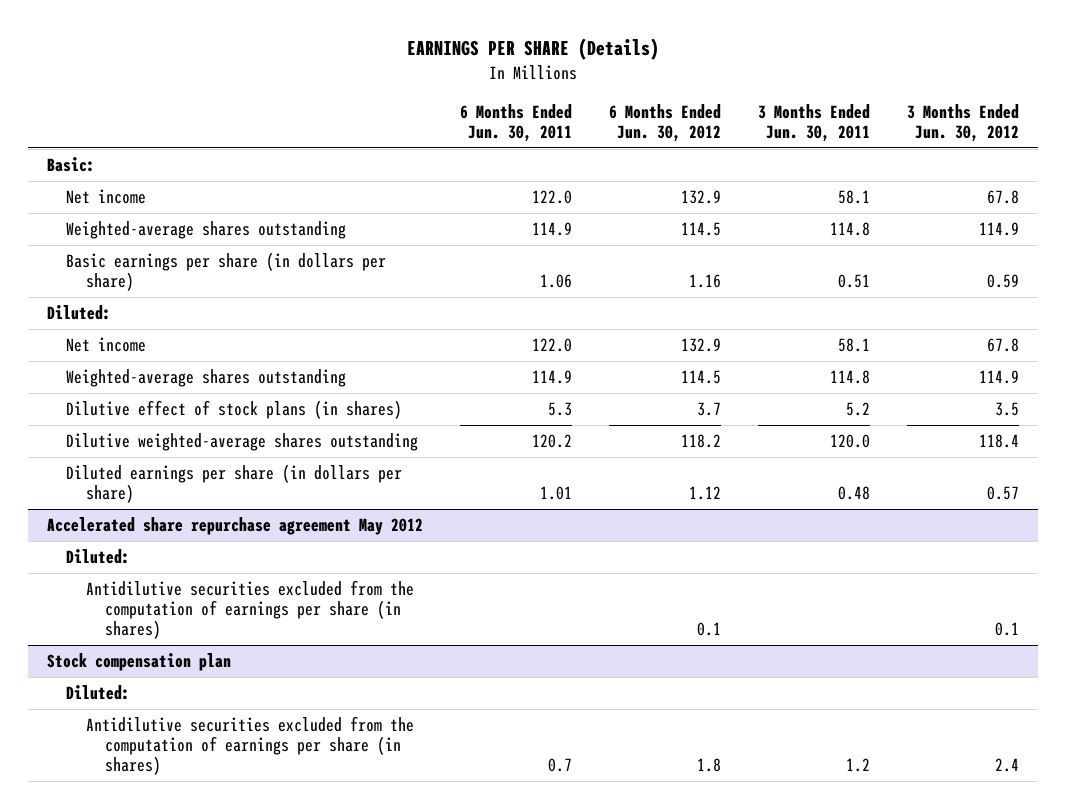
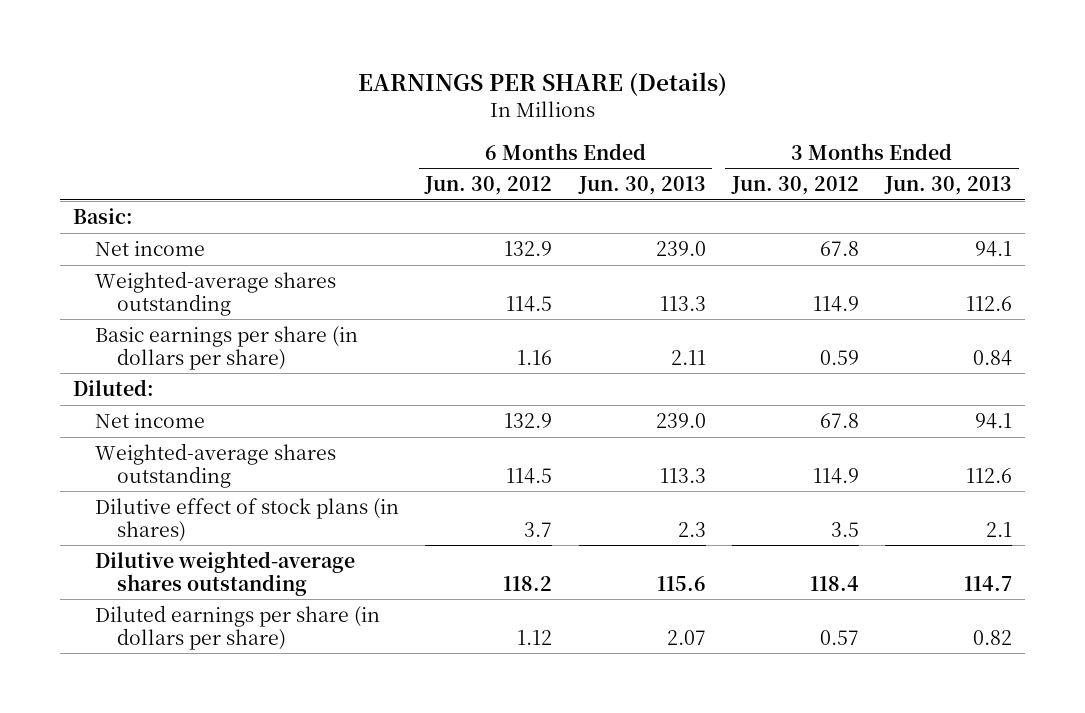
- | 6 Months Ended Jun. 30, 2011 | 6 Months Ended Jun. 30, 2012 | 3 Months Ended Jun. 30, 2011 | 3 Months Ended Jun. 30, 2012
+ | 6 Months Ended Jun. 30, 2012 | 6 Months Ended Jun. 30, 2013 | 3 Months Ended Jun. 30, 2012 | 3 Months Ended Jun. 30, 2013
- Accelerated share repurchase agreement May 2012
- Diluted:
- Antidilutive securities excluded from the computation of earnings per share (in shares) | | 0.1 | | 0.1
- Stock compensation plan
- Diluted:
- Antidilutive securities excluded from the computation of earnings per share (in shares) | 0.7 | 1.8 | 1.2 | 2.4

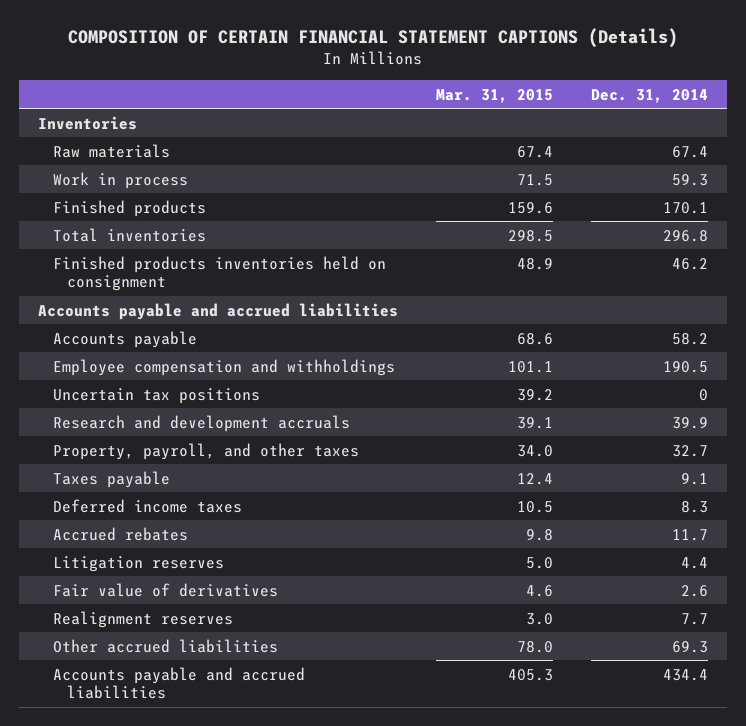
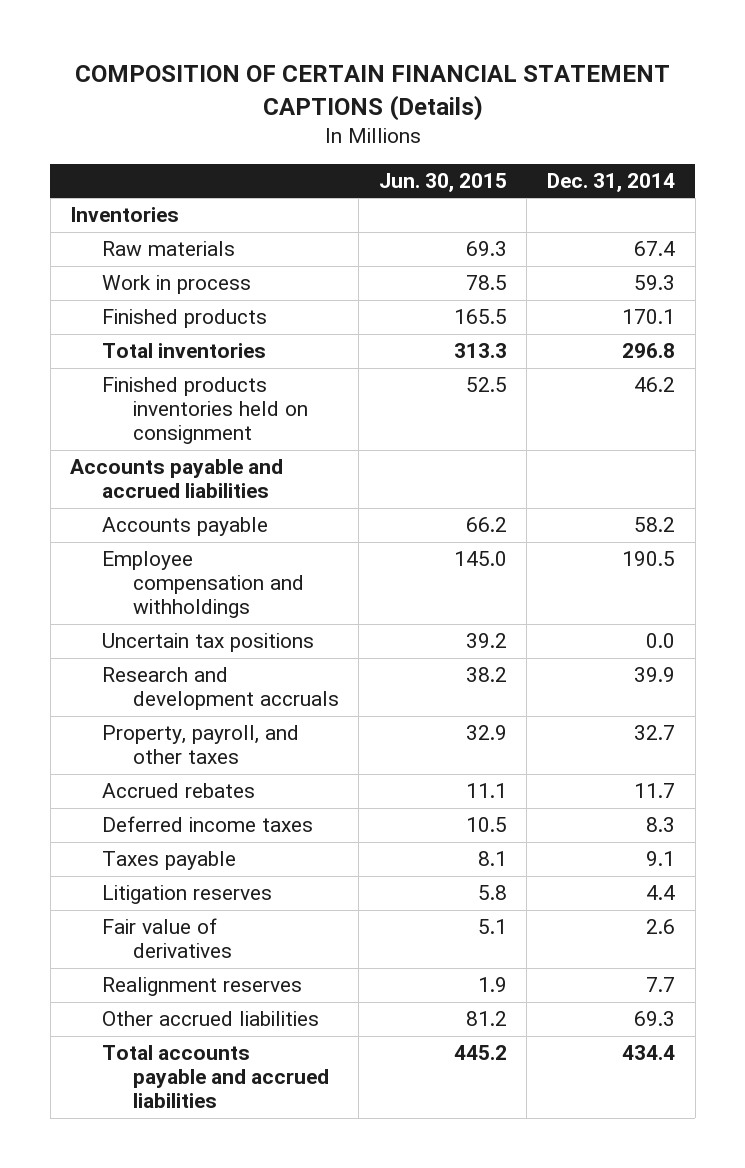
- | Mar. 31, 2015 | Dec. 31, 2014
+ | Jun. 30, 2015 | Dec. 31, 2014
- Uncertain tax positions | 39.2 | 0
+ Uncertain tax positions | 39.2 | 0.0
moved down: Deferred income taxes | 10.5 | 8.3
moved down: Taxes payable | 8.1 | 9.1
- Accounts payable and accrued liabilities | 405.3 | 434.4
+ Total accounts payable and accrued liabilities | 445.2 | 434.4

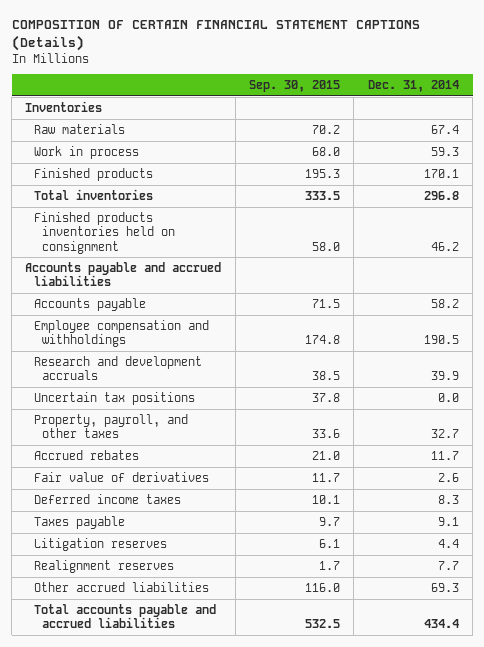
- | Jun. 30, 2015 | Dec. 31, 2014
+ | Sep. 30, 2015 | Dec. 31, 2014
moved down: Uncertain tax positions | 37.8 | 0.0
moved up: Fair value of derivatives | 11.7 | 2.6

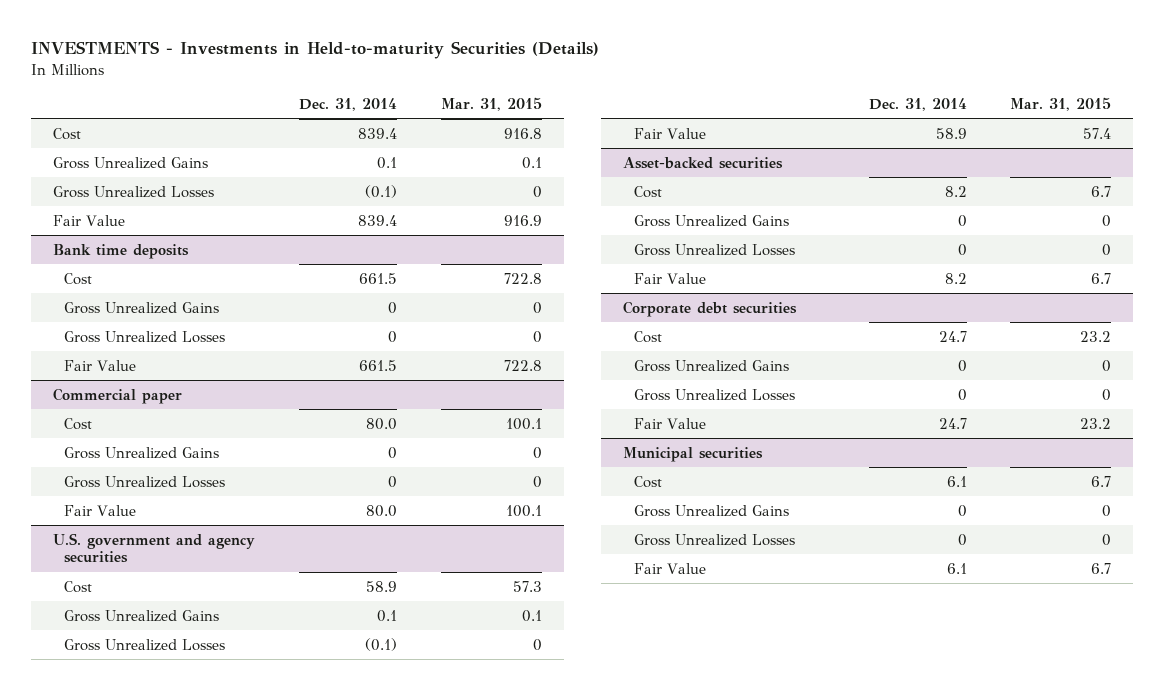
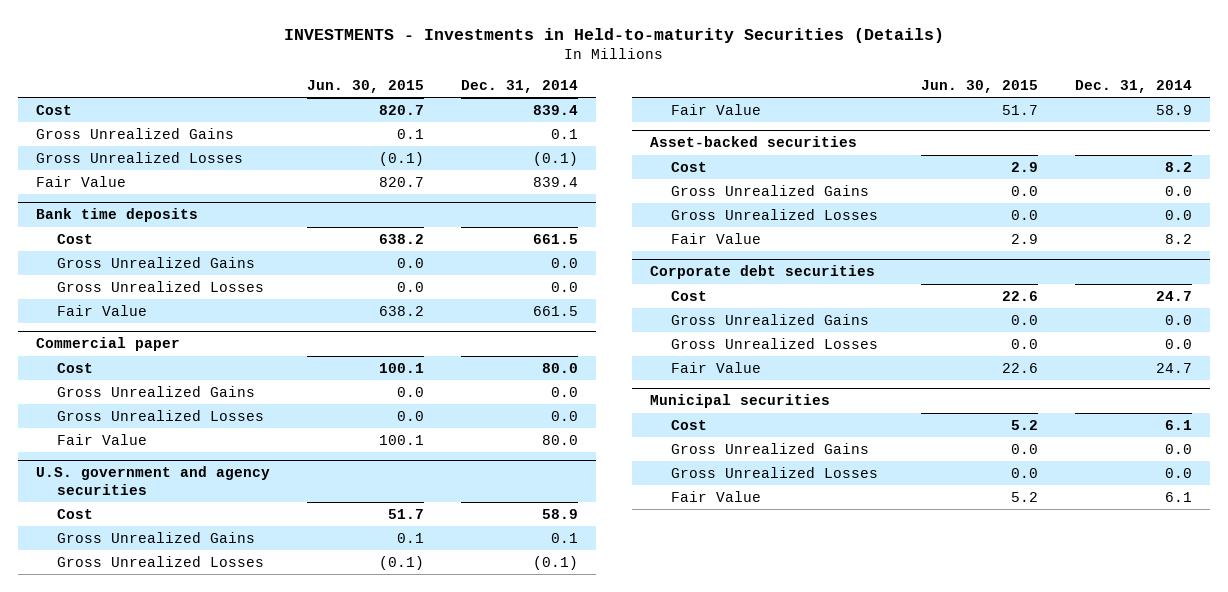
- | Dec. 31, 2014 | Mar. 31, 2015
+ | Jun. 30, 2015 | Dec. 31, 2014
@ Bank time deposits
- Gross Unrealized Gains | 0 | 0
- Gross Unrealized Losses | 0 | 0
+ Gross Unrealized Gains | 0.0 | 0.0
+ Gross Unrealized Losses | 0.0 | 0.0
@ Commercial paper
- Gross Unrealized Gains | 0 | 0
- Gross Unrealized Losses | 0 | 0
+ Gross Unrealized Gains | 0.0 | 0.0
+ Gross Unrealized Losses | 0.0 | 0.0
@ Asset-backed securities
- Gross Unrealized Gains | 0 | 0
- Gross Unrealized Losses | 0 | 0
+ Gross Unrealized Gains | 0.0 | 0.0
+ Gross Unrealized Losses | 0.0 | 0.0
@ Corporate debt securities
- Gross Unrealized Gains | 0 | 0
- Gross Unrealized Losses | 0 | 0
+ Gross Unrealized Gains | 0.0 | 0.0
+ Gross Unrealized Losses | 0.0 | 0.0
@ Municipal securities
- Gross Unrealized Gains | 0 | 0
- Gross Unrealized Losses | 0 | 0
+ Gross Unrealized Gains | 0.0 | 0.0
+ Gross Unrealized Losses | 0.0 | 0.0

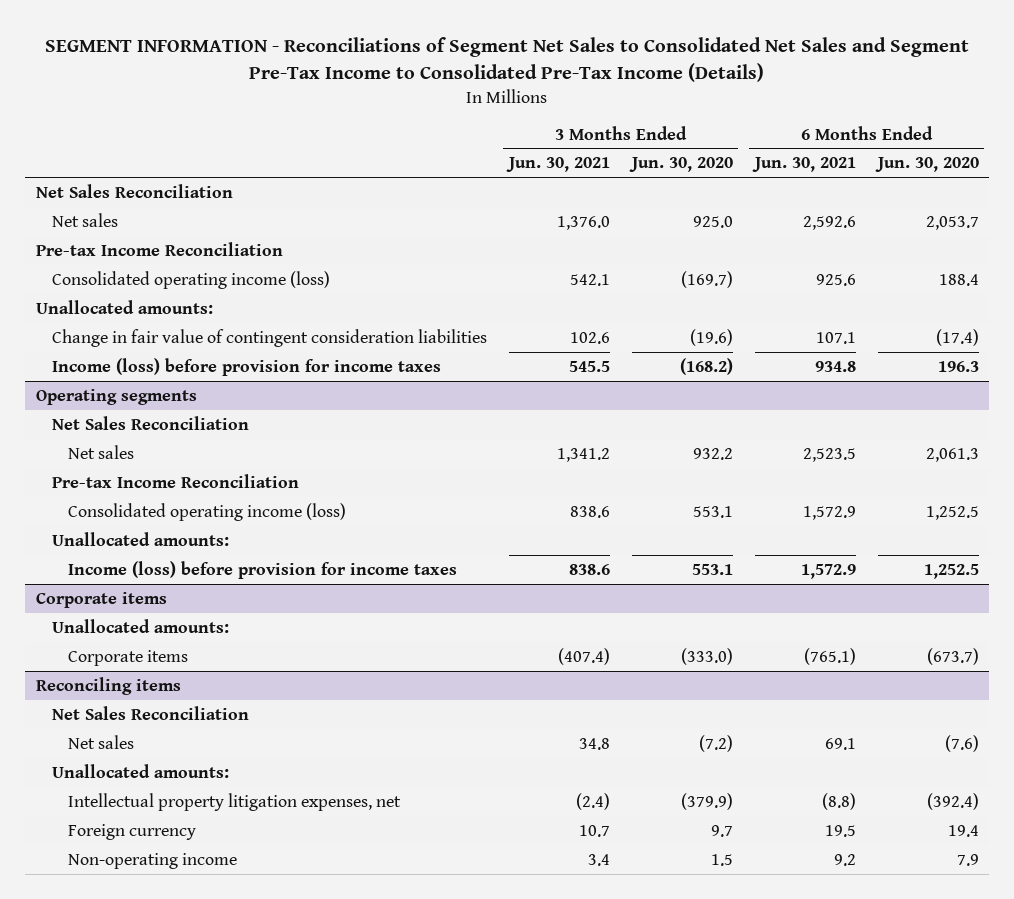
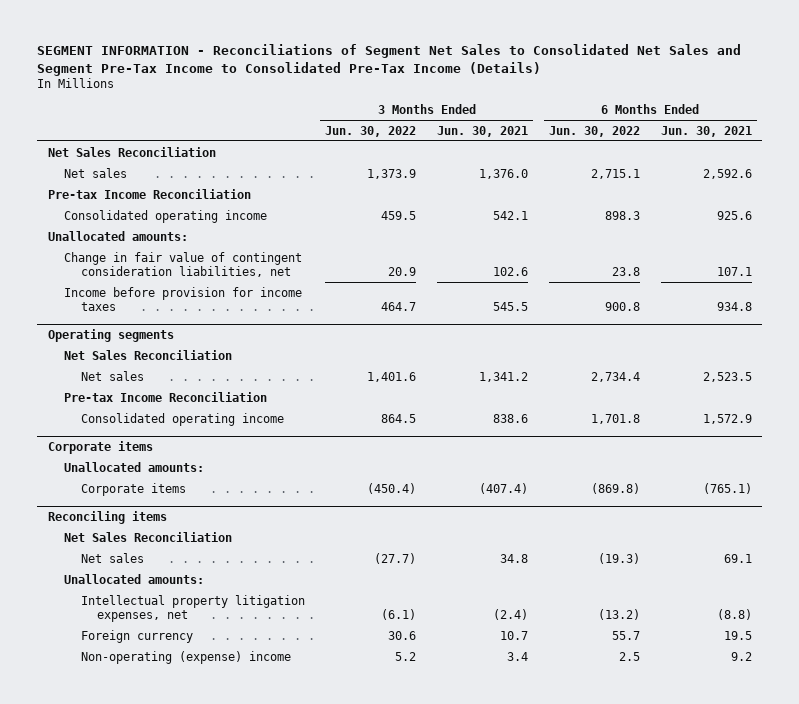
- | 3 Months Ended Jun. 30, 2021 | 3 Months Ended Jun. 30, 2020 | 6 Months Ended Jun. 30, 2021 | 6 Months Ended Jun. 30, 2020
+ | 3 Months Ended Jun. 30, 2022 | 3 Months Ended Jun. 30, 2021 | 6 Months Ended Jun. 30, 2022 | 6 Months Ended Jun. 30, 2021
- Consolidated operating income (loss) | 542.1 | (169.7) | 925.6 | 188.4
+ Consolidated operating income | 459.5 | 542.1 | 898.3 | 925.6
- Change in fair value of contingent consideration liabilities | 102.6 | (19.6) | 107.1 | (17.4)
- Income (loss) before provision for income taxes | 545.5 | (168.2) | 934.8 | 196.3
+ Change in fair value of contingent consideration liabilities, net | 20.9 | 102.6 | 23.8 | 107.1
+ Income before provision for income taxes | 464.7 | 545.5 | 900.8 | 934.8
@ Operating segments
- Consolidated operating income (loss) | 838.6 | 553.1 | 1,572.9 | 1,252.5
- Unallocated amounts:
- Income (loss) before provision for income taxes | 838.6 | 553.1 | 1,572.9 | 1,252.5
+ Consolidated operating income | 864.5 | 838.6 | 1,701.8 | 1,572.9
@ Reconciling items
- Non-operating income | 3.4 | 1.5 | 9.2 | 7.9
+ Non-operating (expense) income | 5.2 | 3.4 | 2.5 | 9.2

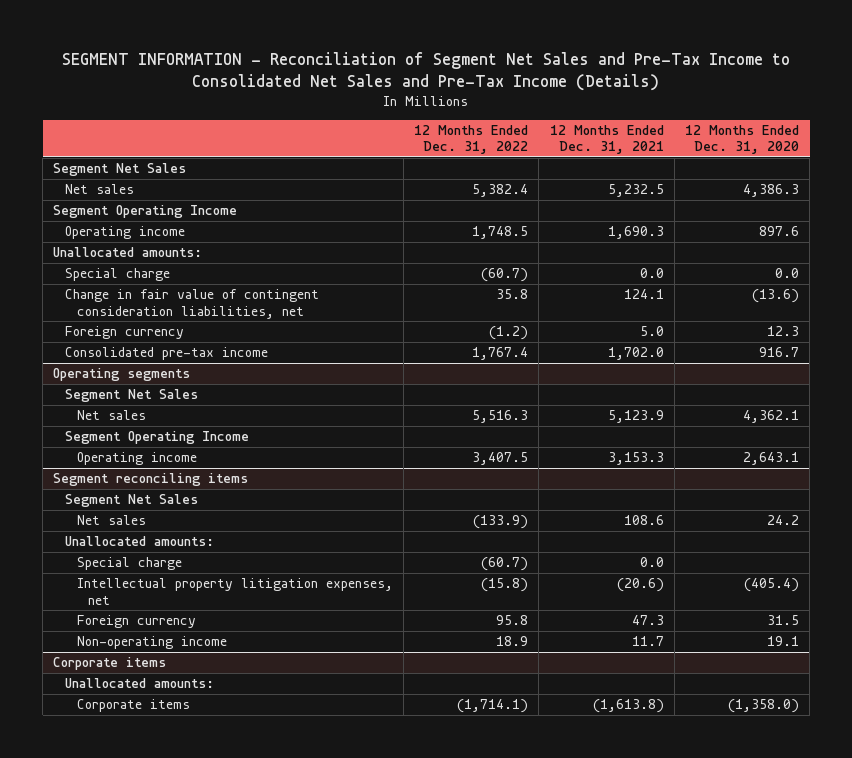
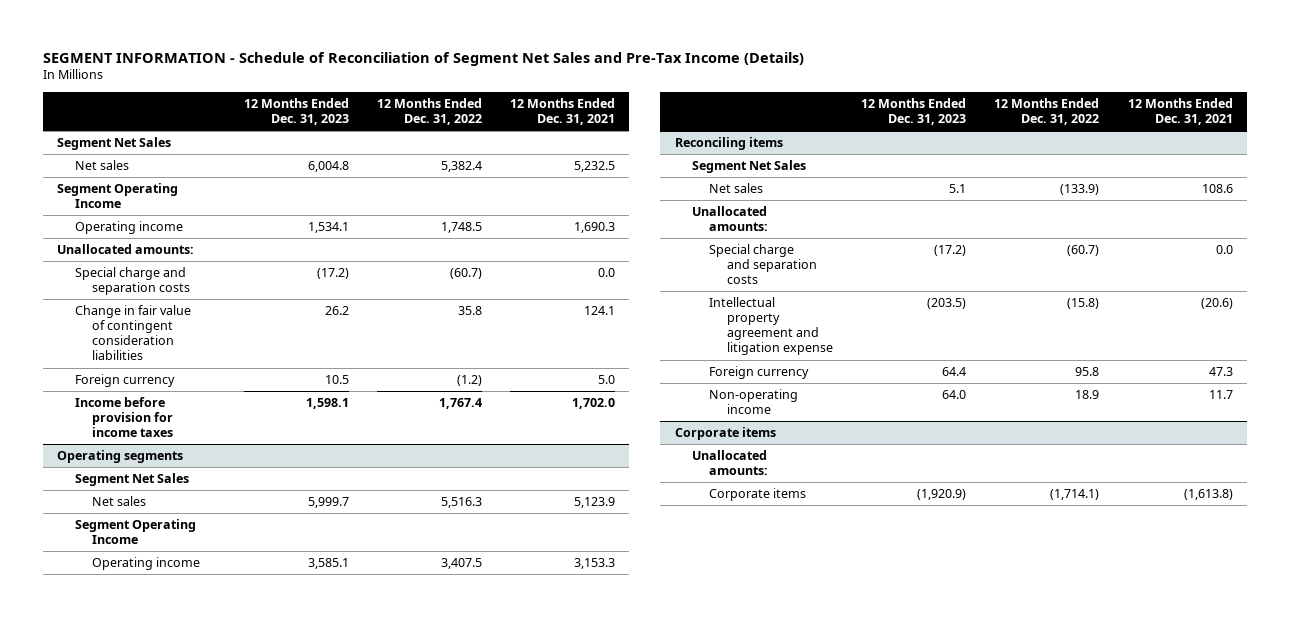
- SEGMENT INFORMATION - Reconciliation of Segment Net Sales and Pre-Tax Income to Consolidated Net Sales and Pre-Tax Income (Details)
+ SEGMENT INFORMATION - Schedule of Reconciliation of Segment Net Sales and Pre-Tax Income (Details)
- | 12 Months Ended Dec. 31, 2022 | 12 Months Ended Dec. 31, 2021 | 12 Months Ended Dec. 31, 2020
+ | 12 Months Ended Dec. 31, 2023 | 12 Months Ended Dec. 31, 2022 | 12 Months Ended Dec. 31, 2021
- Special charge | (60.7) | 0.0 | 0.0
- Change in fair value of contingent consideration liabilities, net | 35.8 | 124.1 | (13.6)
+ Special charge and separation costs | (17.2) | (60.7) | 0.0
+ Change in fair value of contingent consideration liabilities | 26.2 | 35.8 | 124.1
- Consolidated pre-tax income | 1,767.4 | 1,702.0 | 916.7
+ Income before provision for income taxes | 1,598.1 | 1,767.4 | 1,702.0
- Segment reconciling items
+ Reconciling items
- Special charge | (60.7) | 0.0 |
- Intellectual property litigation expenses, net | (15.8) | (20.6) | (405.4)
+ Special charge and separation costs | (17.2) | (60.7) | 0.0
+ Intellectual property agreement and litigation expense | (203.5) | (15.8) | (20.6)

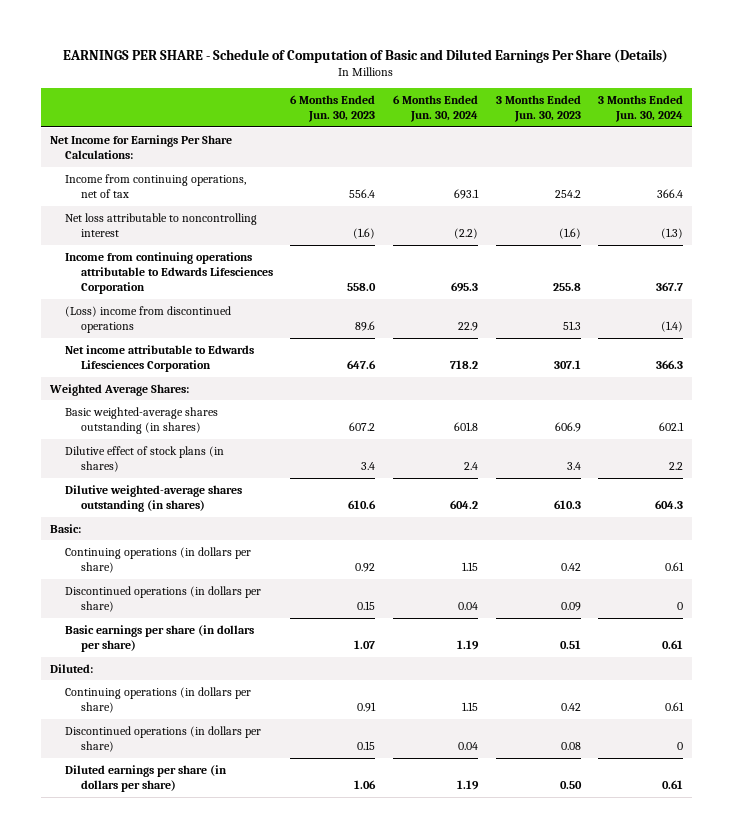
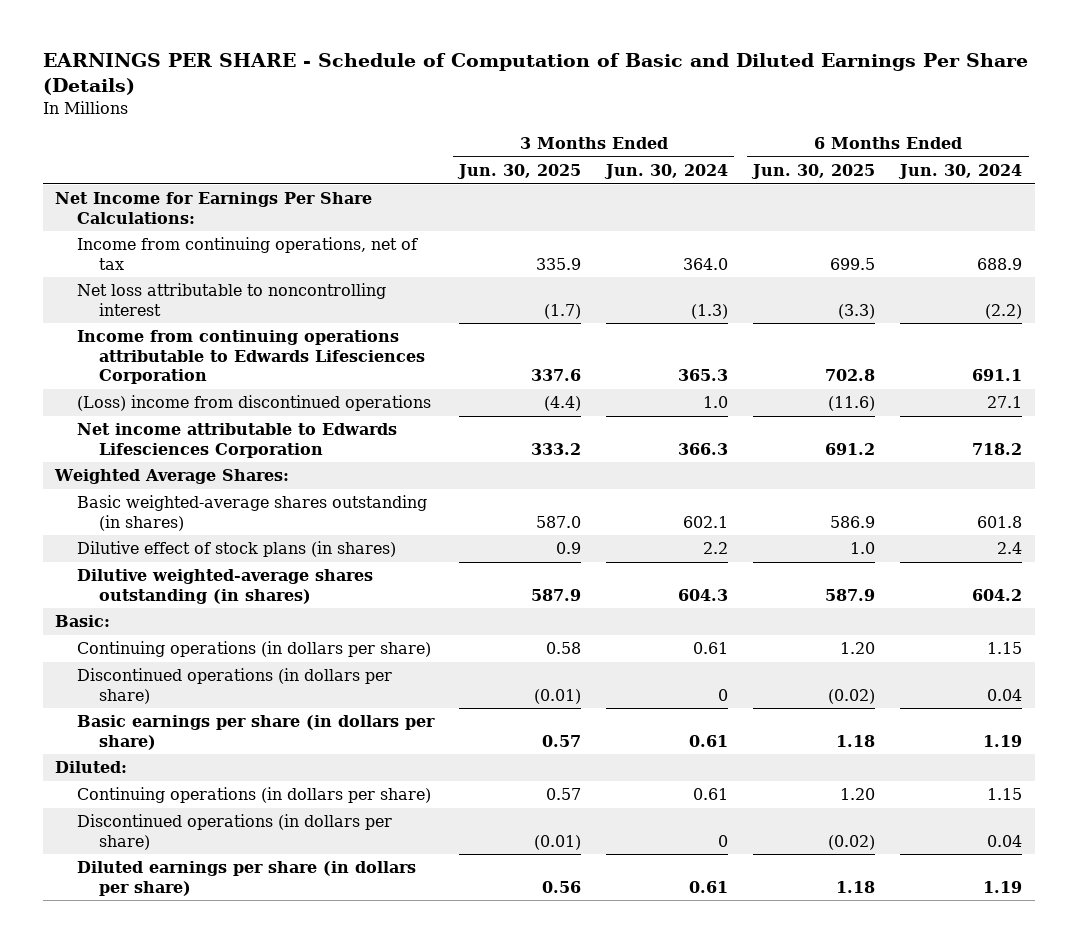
- | 6 Months Ended Jun. 30, 2023 | 6 Months Ended Jun. 30, 2024 | 3 Months Ended Jun. 30, 2023 | 3 Months Ended Jun. 30, 2024
+ | 3 Months Ended Jun. 30, 2025 | 3 Months Ended Jun. 30, 2024 | 6 Months Ended Jun. 30, 2025 | 6 Months Ended Jun. 30, 2024
- Income from continuing operations, net of tax | 556.4 | 693.1 | 254.2 | 366.4
+ Income from continuing operations, net of tax | 335.9 | 364.0 | 699.5 | 688.9
- Income from continuing operations attributable to Edwards Lifesciences Corporation | 558.0 | 695.3 | 255.8 | 367.7
- (Loss) income from discontinued operations | 89.6 | 22.9 | 51.3 | (1.4)
+ Income from continuing operations attributable to Edwards Lifesciences Corporation | 337.6 | 365.3 | 702.8 | 691.1
+ (Loss) income from discontinued operations | (4.4) | 1.0 | (11.6) | 27.1

